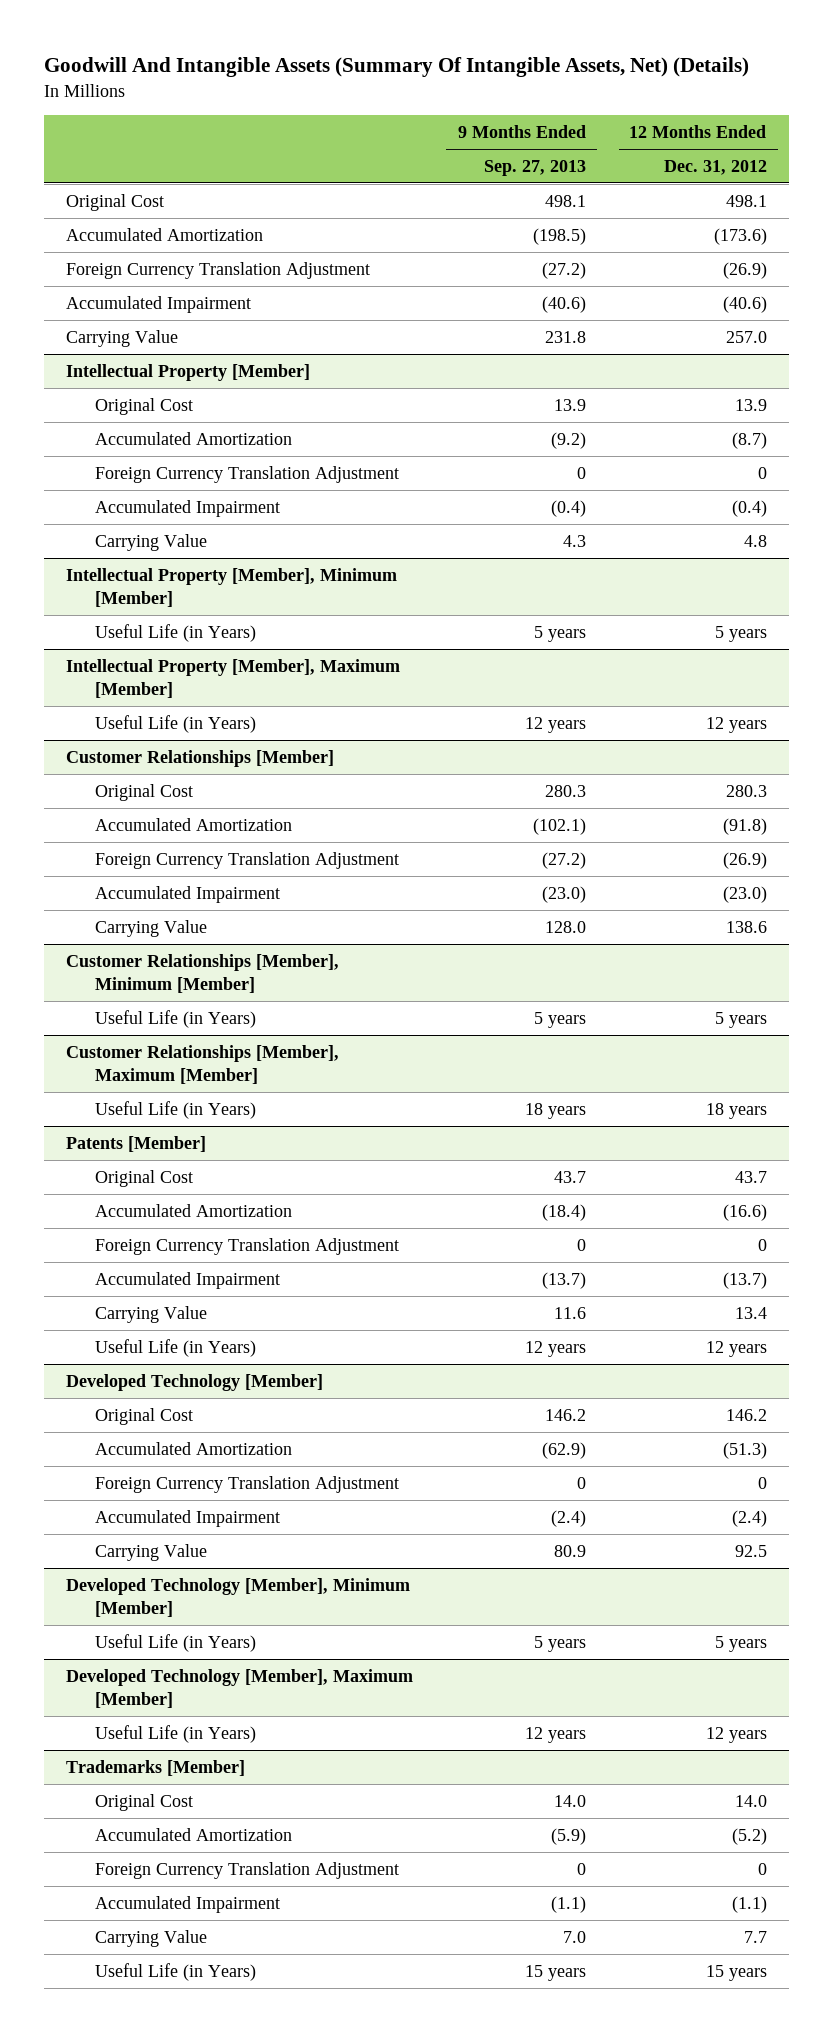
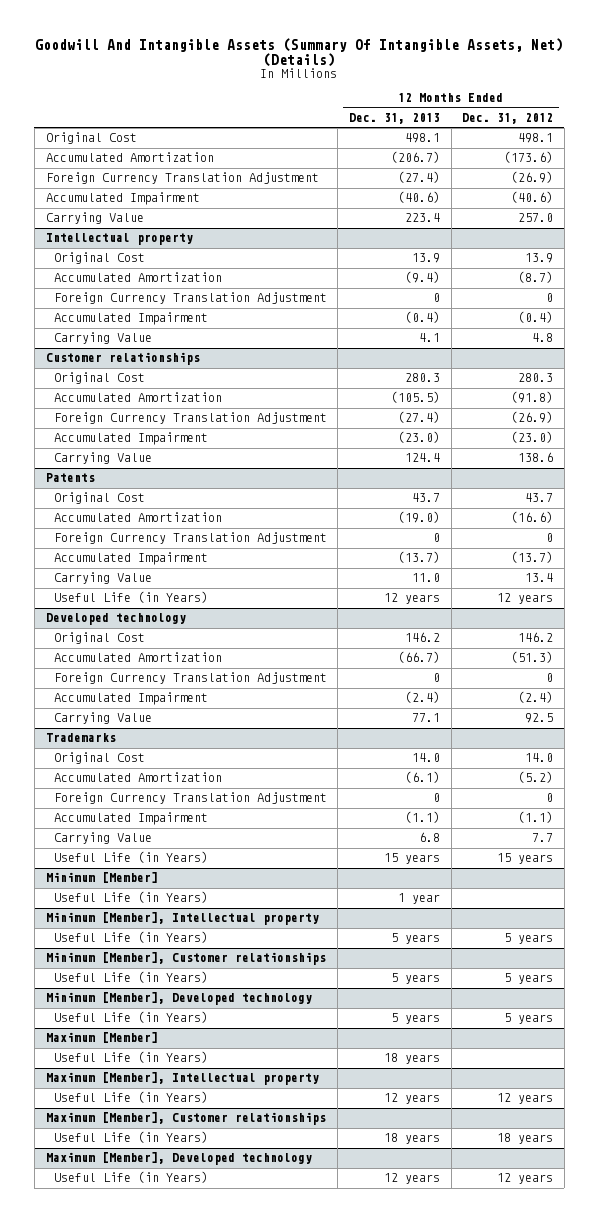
- | 9 Months Ended Sep. 27, 2013 | 12 Months Ended Dec. 31, 2012
+ | 12 Months Ended Dec. 31, 2013 | 12 Months Ended Dec. 31, 2012
- Intellectual Property [Member]
+ Intellectual property
- Intellectual Property [Member], Minimum [Member]
- Useful Life (in Years) | 5 years | 5 years
- Intellectual Property [Member], Maximum [Member]
- Useful Life (in Years) | 12 years | 12 years
- Customer Relationships [Member]
+ Customer relationships
- Customer Relationships [Member], Minimum [Member]
- Useful Life (in Years) | 5 years | 5 years
- Customer Relationships [Member], Maximum [Member]
- Useful Life (in Years) | 18 years | 18 years
- Patents [Member]
+ Patents
- Developed Technology [Member]
+ Developed technology
- Developed Technology [Member], Minimum [Member]
- Useful Life (in Years) | 5 years | 5 years
- Developed Technology [Member], Maximum [Member]
- Useful Life (in Years) | 12 years | 12 years
- Trademarks [Member]
+ Trademarks
+ Minimum [Member]
+ Useful Life (in Years) | 1 year |
+ Minimum [Member], Intellectual property
+ Useful Life (in Years) | 5 years | 5 years
+ Minimum [Member], Customer relationships
+ Useful Life (in Years) | 5 years | 5 years
+ Minimum [Member], Developed technology
+ Useful Life (in Years) | 5 years | 5 years
+ Maximum [Member]
+ Useful Life (in Years) | 18 years |
+ Maximum [Member], Intellectual property
+ Useful Life (in Years) | 12 years | 12 years
+ Maximum [Member], Customer relationships
+ Useful Life (in Years) | 18 years | 18 years
+ Maximum [Member], Developed technology
+ Useful Life (in Years) | 12 years | 12 years

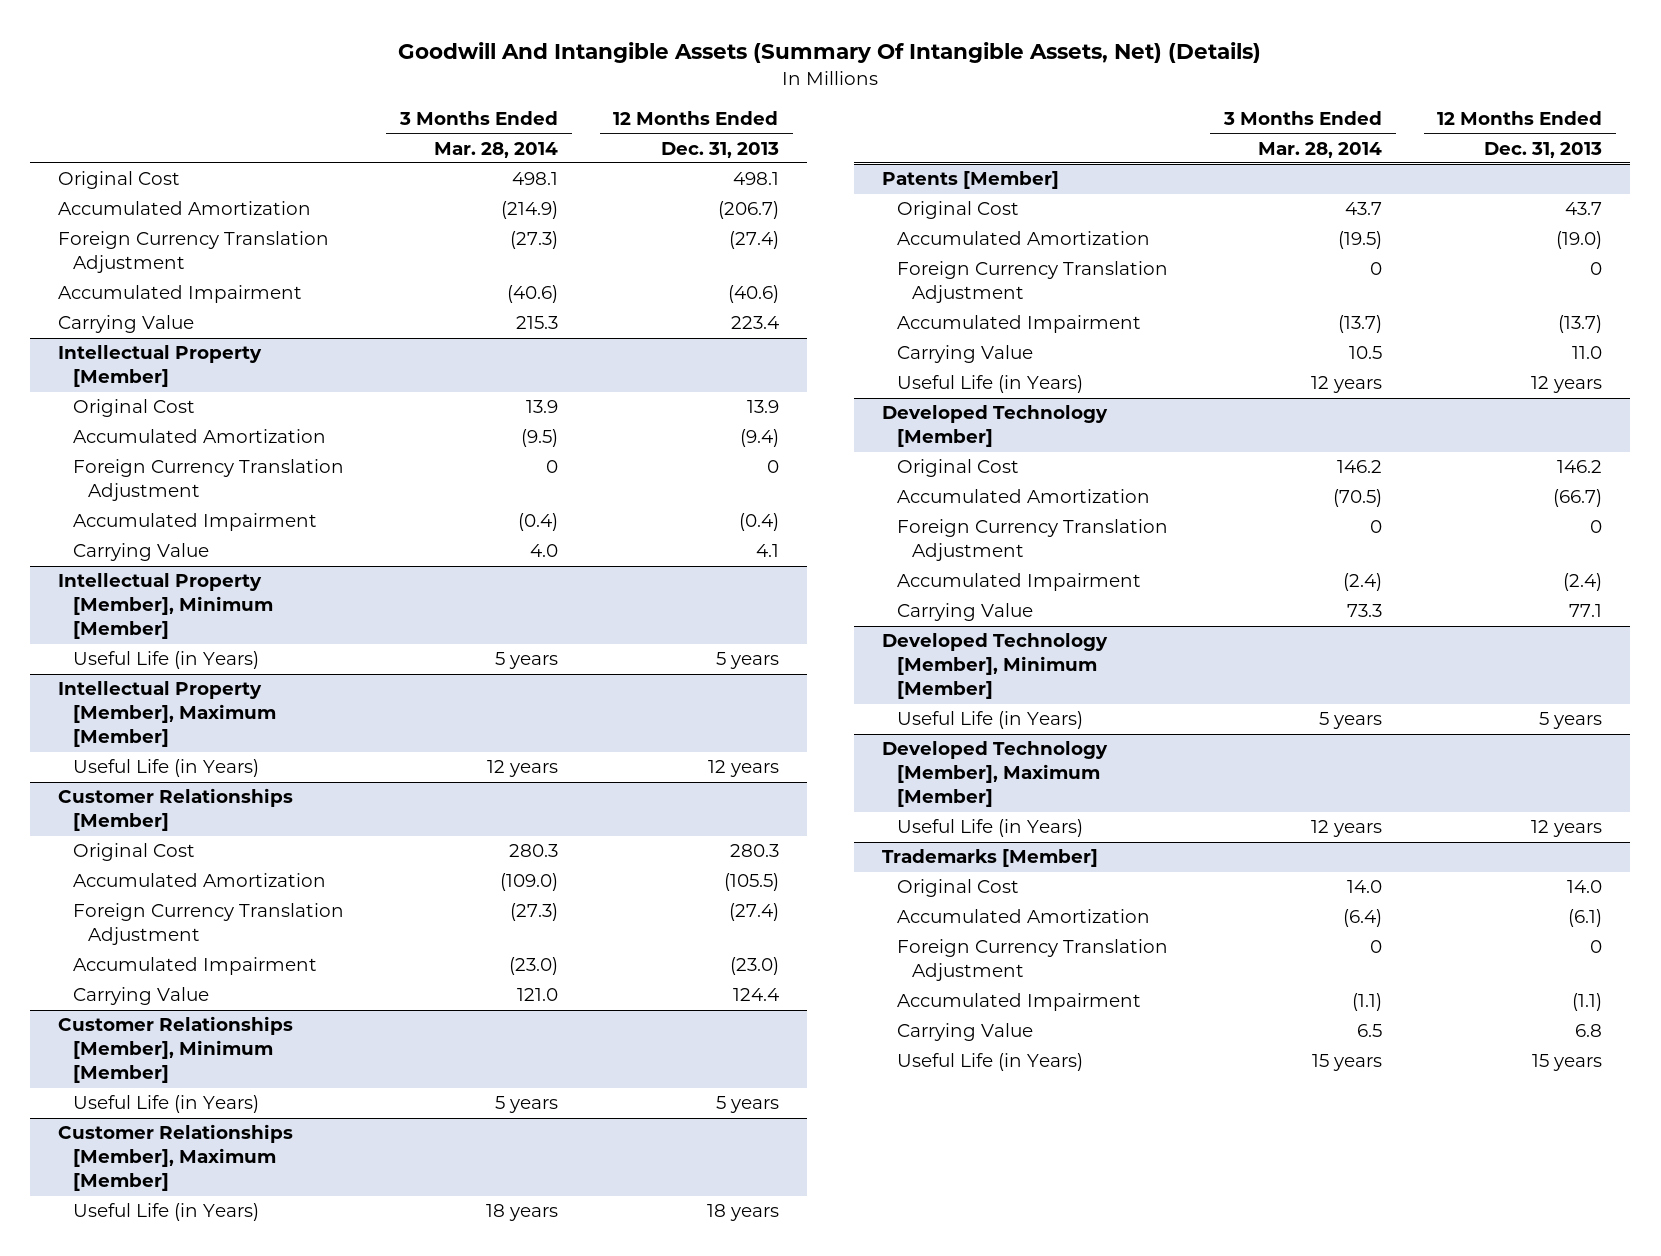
- | 12 Months Ended Dec. 31, 2013 | 12 Months Ended Dec. 31, 2012
+ | 3 Months Ended Mar. 28, 2014 | 12 Months Ended Dec. 31, 2013
- Intellectual property
+ Intellectual Property [Member]
- Customer relationships
+ Intellectual Property [Member], Minimum [Member]
+ Useful Life (in Years) | 5 years | 5 years
+ Intellectual Property [Member], Maximum [Member]
+ Useful Life (in Years) | 12 years | 12 years
+ Customer Relationships [Member]
- Patents
+ Customer Relationships [Member], Minimum [Member]
+ Useful Life (in Years) | 5 years | 5 years
+ Customer Relationships [Member], Maximum [Member]
+ Useful Life (in Years) | 18 years | 18 years
+ Patents [Member]
- Developed technology
+ Developed Technology [Member]
- Trademarks
+ Developed Technology [Member], Minimum [Member]
+ Useful Life (in Years) | 5 years | 5 years
+ Developed Technology [Member], Maximum [Member]
+ Useful Life (in Years) | 12 years | 12 years
+ Trademarks [Member]
- Minimum [Member]
- Useful Life (in Years) | 1 year |
- Minimum [Member], Intellectual property
- Useful Life (in Years) | 5 years | 5 years
- Minimum [Member], Customer relationships
- Useful Life (in Years) | 5 years | 5 years
- Minimum [Member], Developed technology
- Useful Life (in Years) | 5 years | 5 years
- Maximum [Member]
- Useful Life (in Years) | 18 years |
- Maximum [Member], Intellectual property
- Useful Life (in Years) | 12 years | 12 years
- Maximum [Member], Customer relationships
- Useful Life (in Years) | 18 years | 18 years
- Maximum [Member], Developed technology
- Useful Life (in Years) | 12 years | 12 years

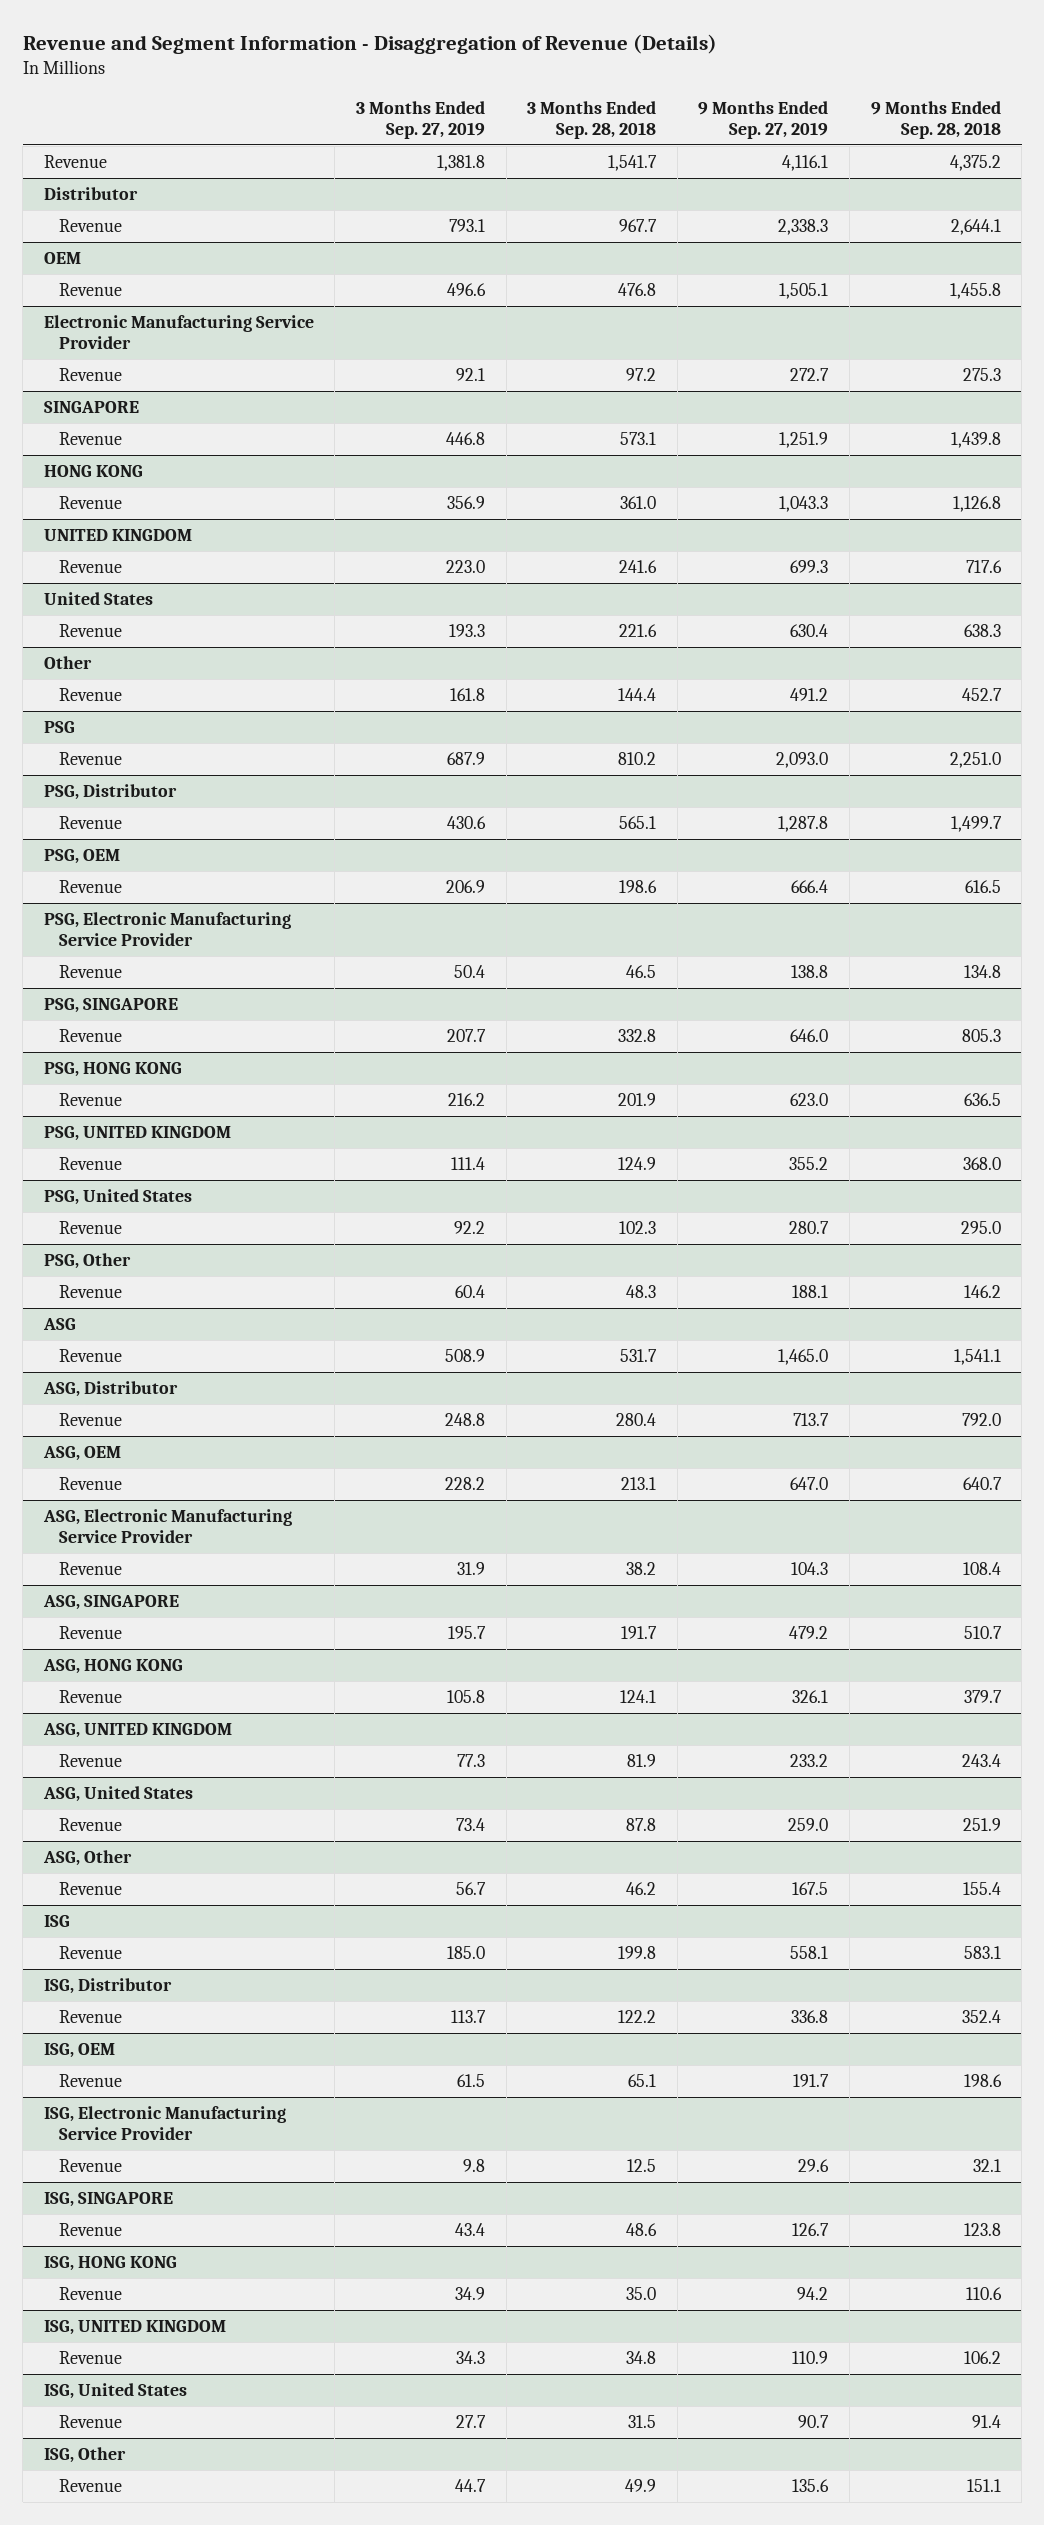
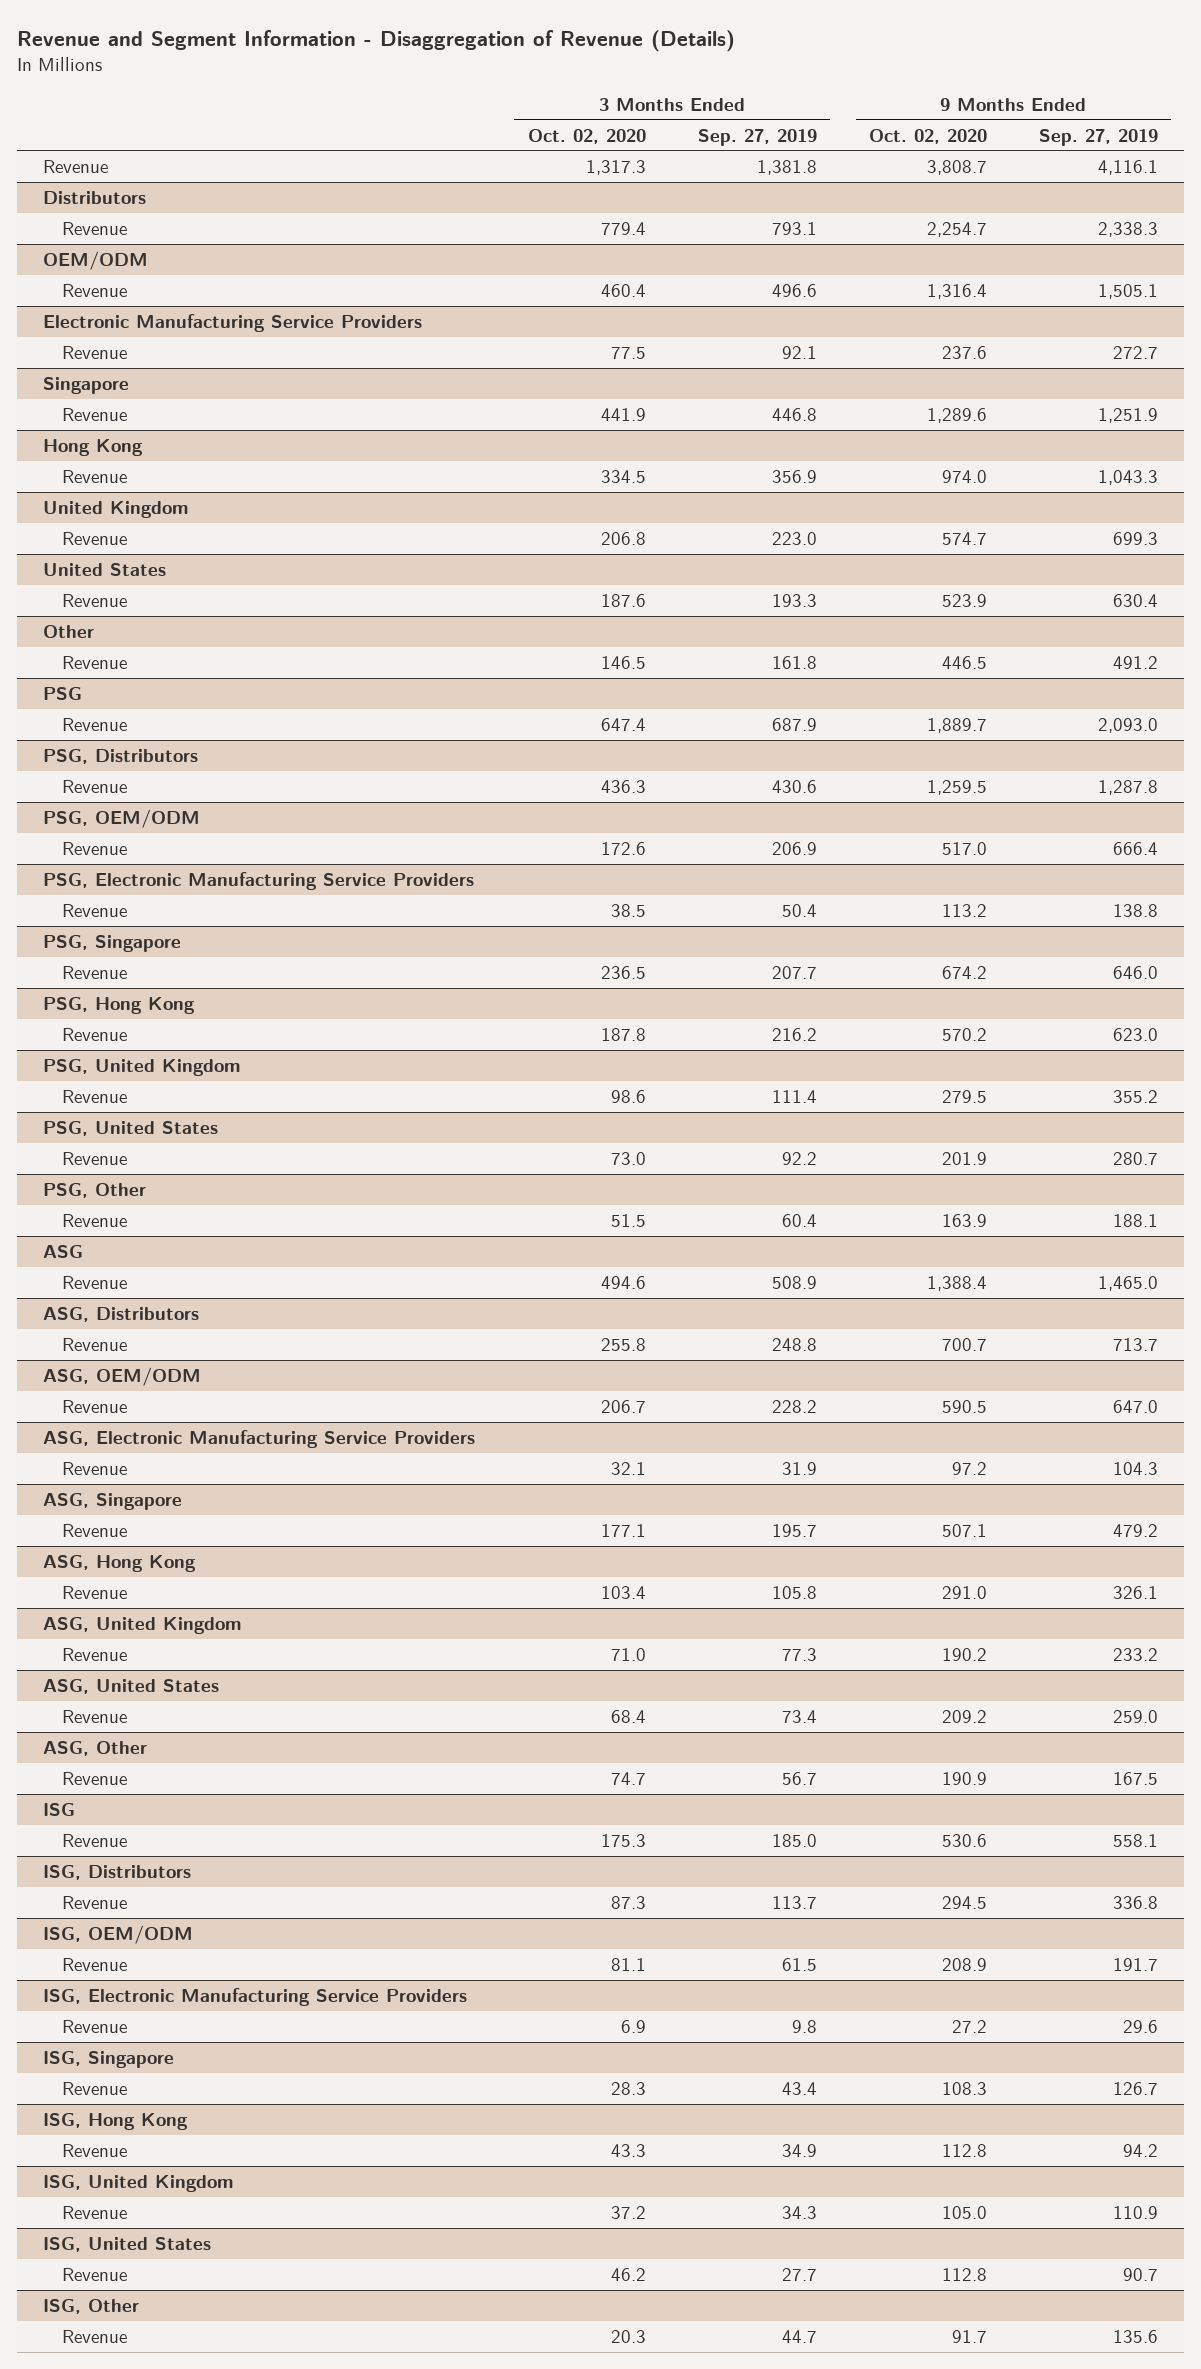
- | 3 Months Ended Sep. 27, 2019 | 3 Months Ended Sep. 28, 2018 | 9 Months Ended Sep. 27, 2019 | 9 Months Ended Sep. 28, 2018
+ | 3 Months Ended Oct. 02, 2020 | 3 Months Ended Sep. 27, 2019 | 9 Months Ended Oct. 02, 2020 | 9 Months Ended Sep. 27, 2019
- Distributor
+ Distributors
- OEM
+ OEM/ODM
- Electronic Manufacturing Service Provider
+ Electronic Manufacturing Service Providers
- SINGAPORE
+ Singapore
- HONG KONG
+ Hong Kong
- UNITED KINGDOM
+ United Kingdom
- PSG, Distributor
+ PSG, Distributors
- PSG, OEM
+ PSG, OEM/ODM
- PSG, Electronic Manufacturing Service Provider
+ PSG, Electronic Manufacturing Service Providers
- PSG, SINGAPORE
+ PSG, Singapore
- PSG, HONG KONG
+ PSG, Hong Kong
- PSG, UNITED KINGDOM
+ PSG, United Kingdom
- ASG, Distributor
+ ASG, Distributors
- ASG, OEM
+ ASG, OEM/ODM
- ASG, Electronic Manufacturing Service Provider
+ ASG, Electronic Manufacturing Service Providers
- ASG, SINGAPORE
+ ASG, Singapore
- ASG, HONG KONG
+ ASG, Hong Kong
- ASG, UNITED KINGDOM
+ ASG, United Kingdom
- ISG, Distributor
+ ISG, Distributors
- ISG, OEM
+ ISG, OEM/ODM
- ISG, Electronic Manufacturing Service Provider
+ ISG, Electronic Manufacturing Service Providers
- ISG, SINGAPORE
+ ISG, Singapore
- ISG, HONG KONG
+ ISG, Hong Kong
- ISG, UNITED KINGDOM
+ ISG, United Kingdom

